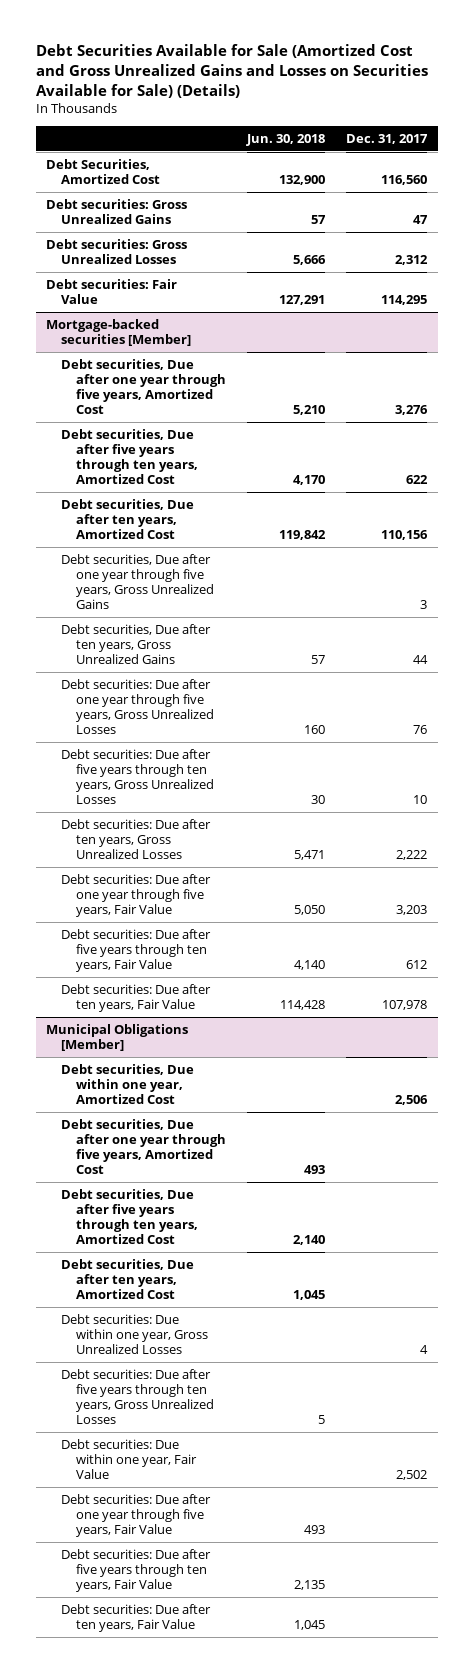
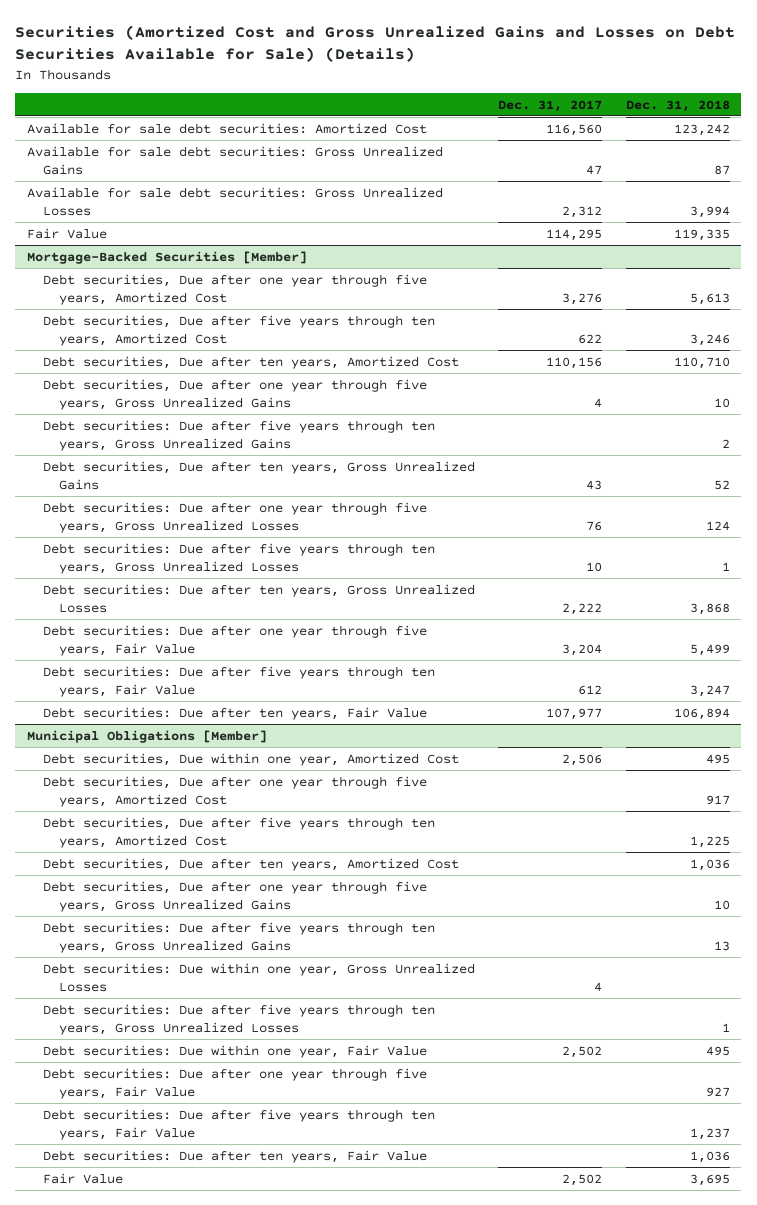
- Debt Securities Available for Sale (Amortized Cost and Gross Unrealized Gains and Losses on Securities Available for Sale) (Details)
+ Securities (Amortized Cost and Gross Unrealized Gains and Losses on Debt Securities Available for Sale) (Details)
- | Jun. 30, 2018 | Dec. 31, 2017
+ | Dec. 31, 2017 | Dec. 31, 2018
- Debt Securities, Amortized Cost | 132,900 | 116,560
- Debt securities: Gross Unrealized Gains | 57 | 47
- Debt securities: Gross Unrealized Losses | 5,666 | 2,312
- Debt securities: Fair Value | 127,291 | 114,295
- Mortgage-backed securities [Member]
+ Available for sale debt securities: Amortized Cost | 116,560 | 123,242
+ Available for sale debt securities: Gross Unrealized Gains | 47 | 87
+ Available for sale debt securities: Gross Unrealized Losses | 2,312 | 3,994
+ Fair Value | 114,295 | 119,335
+ Mortgage-Backed Securities [Member]
- Debt securities, Due after one year through five years, Gross Unrealized Gains | | 3
- Debt securities, Due after ten years, Gross Unrealized Gains | 57 | 44
+ Debt securities, Due after one year through five years, Gross Unrealized Gains | 4 | 10
+ Debt securities: Due after five years through ten years, Gross Unrealized Gains | | 2
+ Debt securities, Due after ten years, Gross Unrealized Gains | 43 | 52
- Debt securities: Due after one year through five years, Fair Value | 5,050 | 3,203
+ Debt securities: Due after one year through five years, Fair Value | 3,204 | 5,499
- Debt securities: Due after ten years, Fair Value | 114,428 | 107,978
+ Debt securities: Due after ten years, Fair Value | 107,977 | 106,894
@ Municipal Obligations [Member]
+ Debt securities, Due after one year through five years, Gross Unrealized Gains | | 10
+ Debt securities: Due after five years through ten years, Gross Unrealized Gains | | 13
+ Fair Value | 2,502 | 3,695

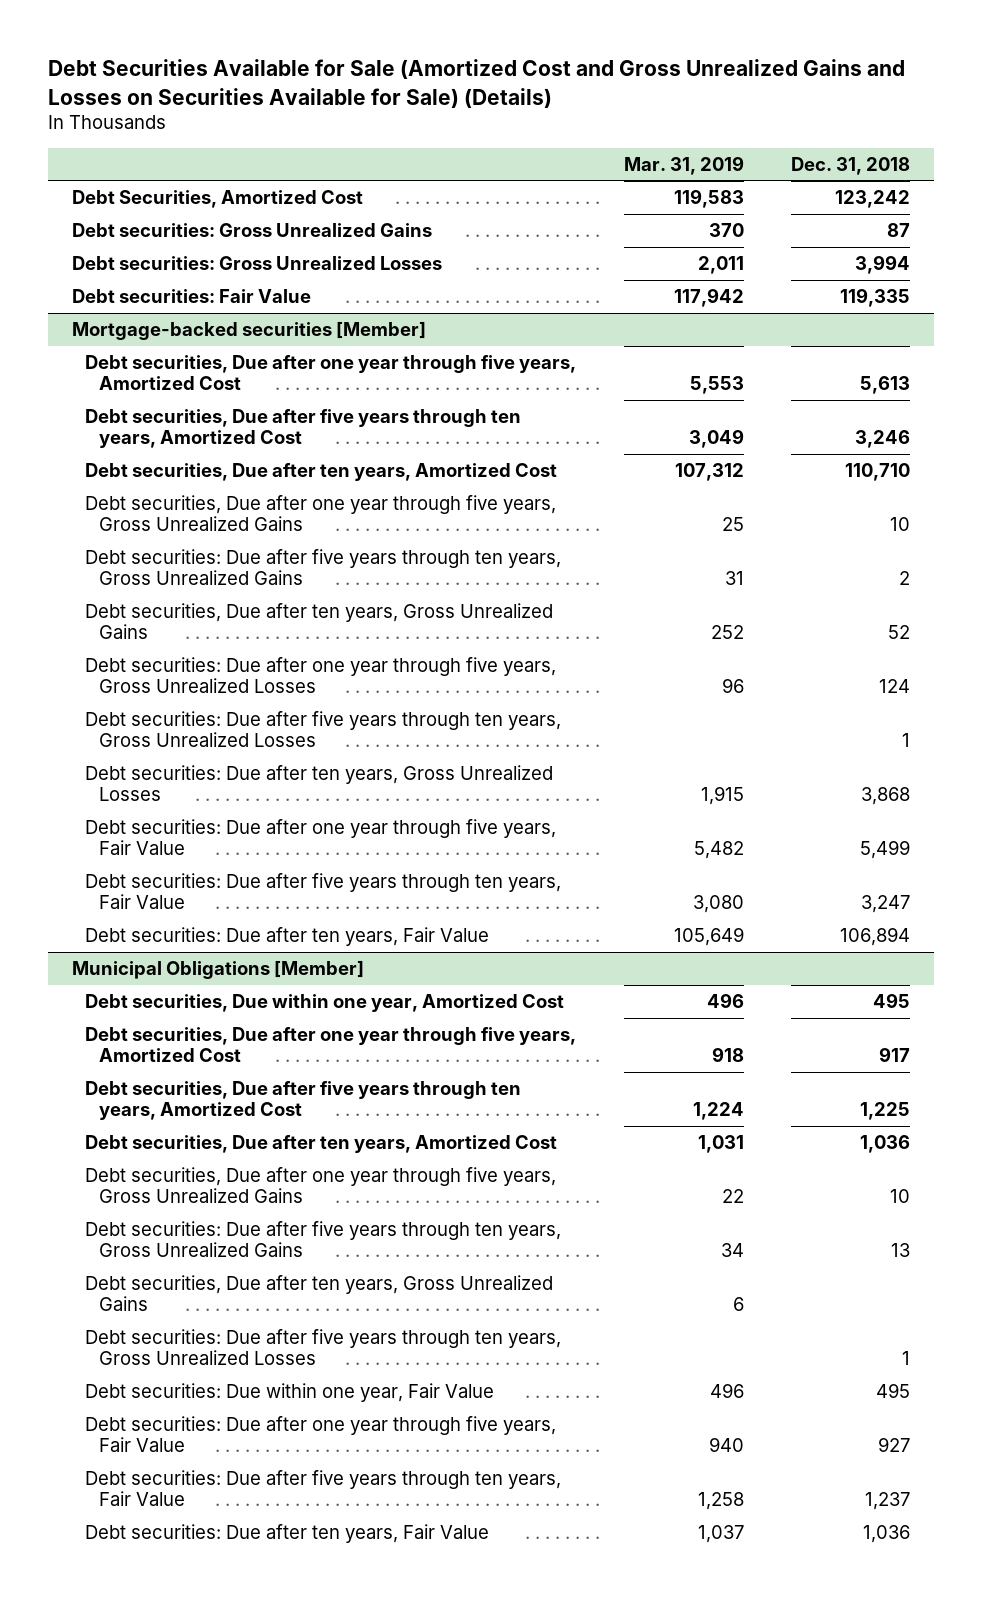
- Securities (Amortized Cost and Gross Unrealized Gains and Losses on Debt Securities Available for Sale) (Details)
+ Debt Securities Available for Sale (Amortized Cost and Gross Unrealized Gains and Losses on Securities Available for Sale) (Details)
- | Dec. 31, 2017 | Dec. 31, 2018
+ | Mar. 31, 2019 | Dec. 31, 2018
- Available for sale debt securities: Amortized Cost | 116,560 | 123,242
- Available for sale debt securities: Gross Unrealized Gains | 47 | 87
- Available for sale debt securities: Gross Unrealized Losses | 2,312 | 3,994
- Fair Value | 114,295 | 119,335
- Mortgage-Backed Securities [Member]
+ Debt Securities, Amortized Cost | 119,583 | 123,242
+ Debt securities: Gross Unrealized Gains | 370 | 87
+ Debt securities: Gross Unrealized Losses | 2,011 | 3,994
+ Debt securities: Fair Value | 117,942 | 119,335
+ Mortgage-backed securities [Member]
@ Municipal Obligations [Member]
- Debt securities: Due within one year, Gross Unrealized Losses | 4 |
+ Debt securities, Due after ten years, Gross Unrealized Gains | 6 |
- Fair Value | 2,502 | 3,695

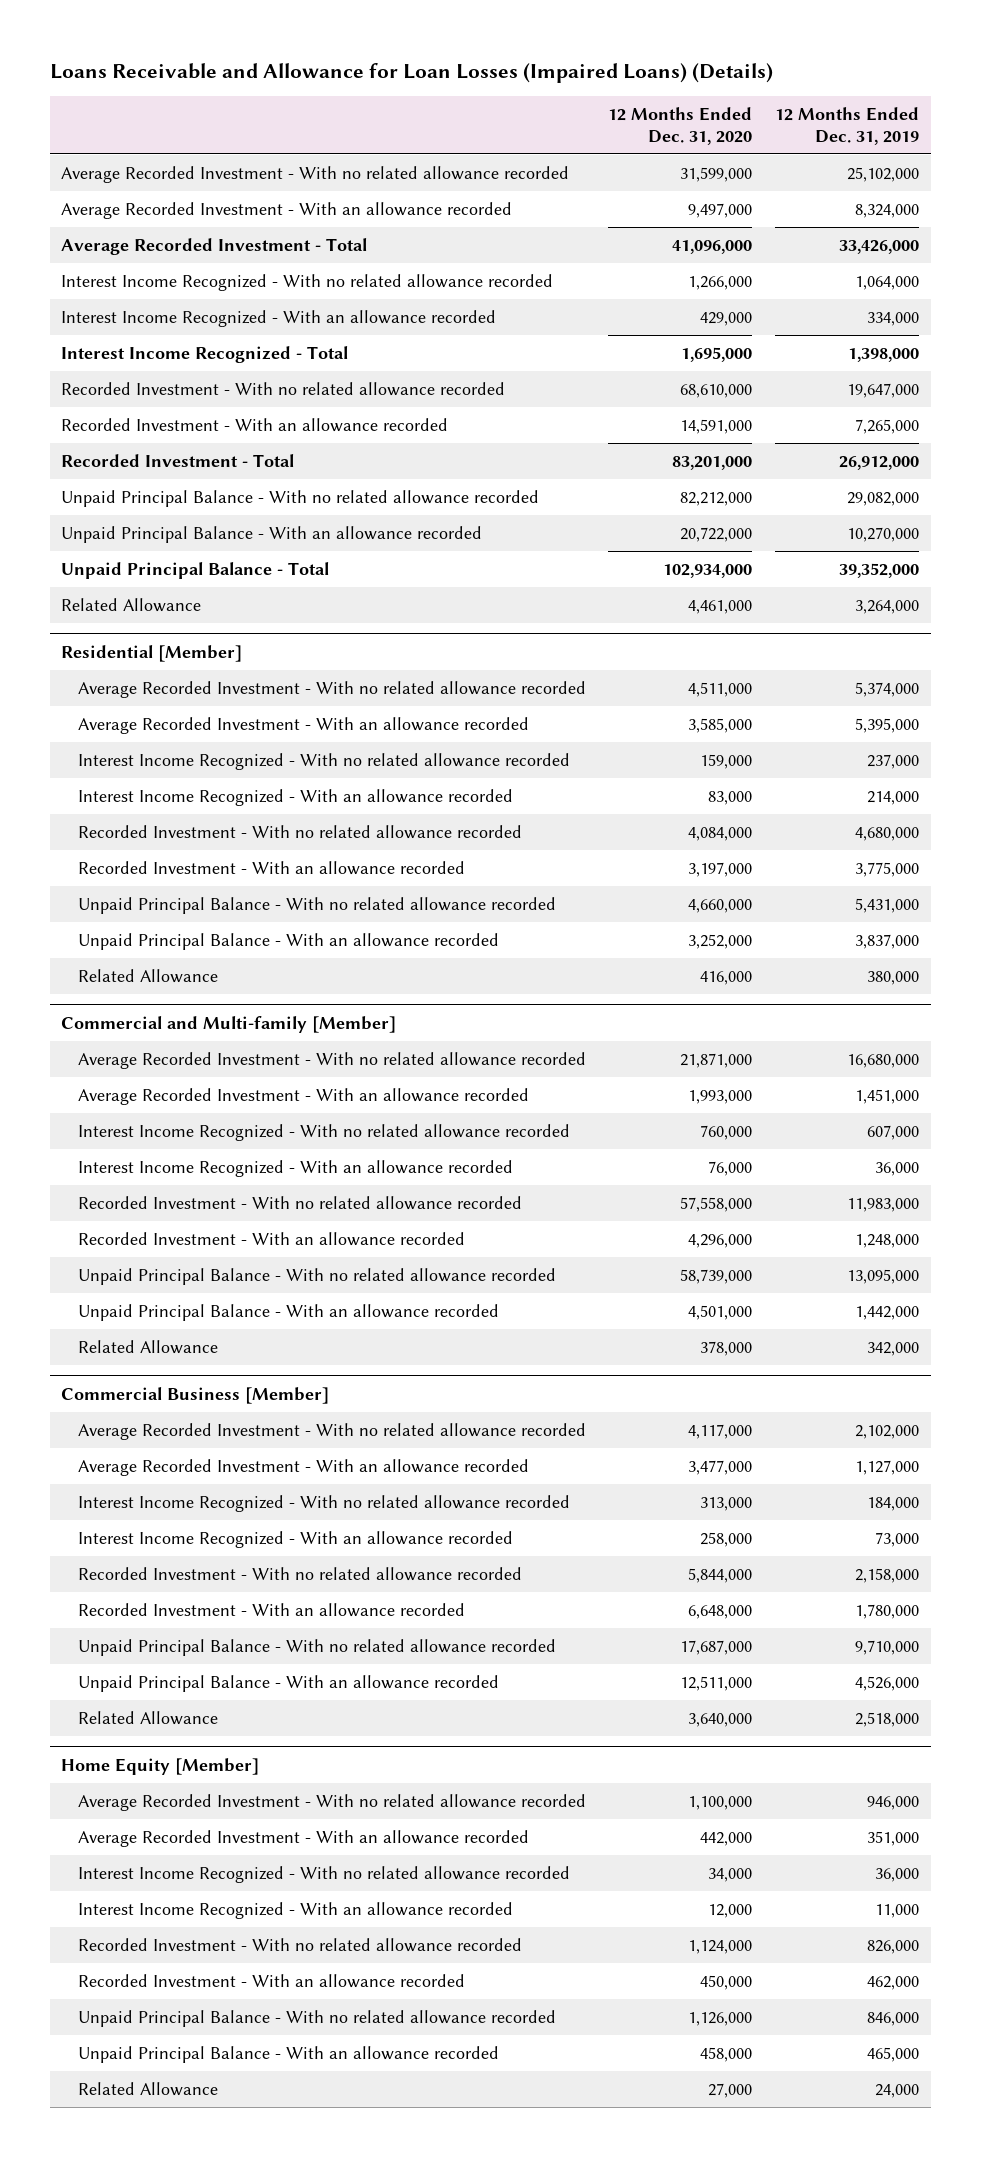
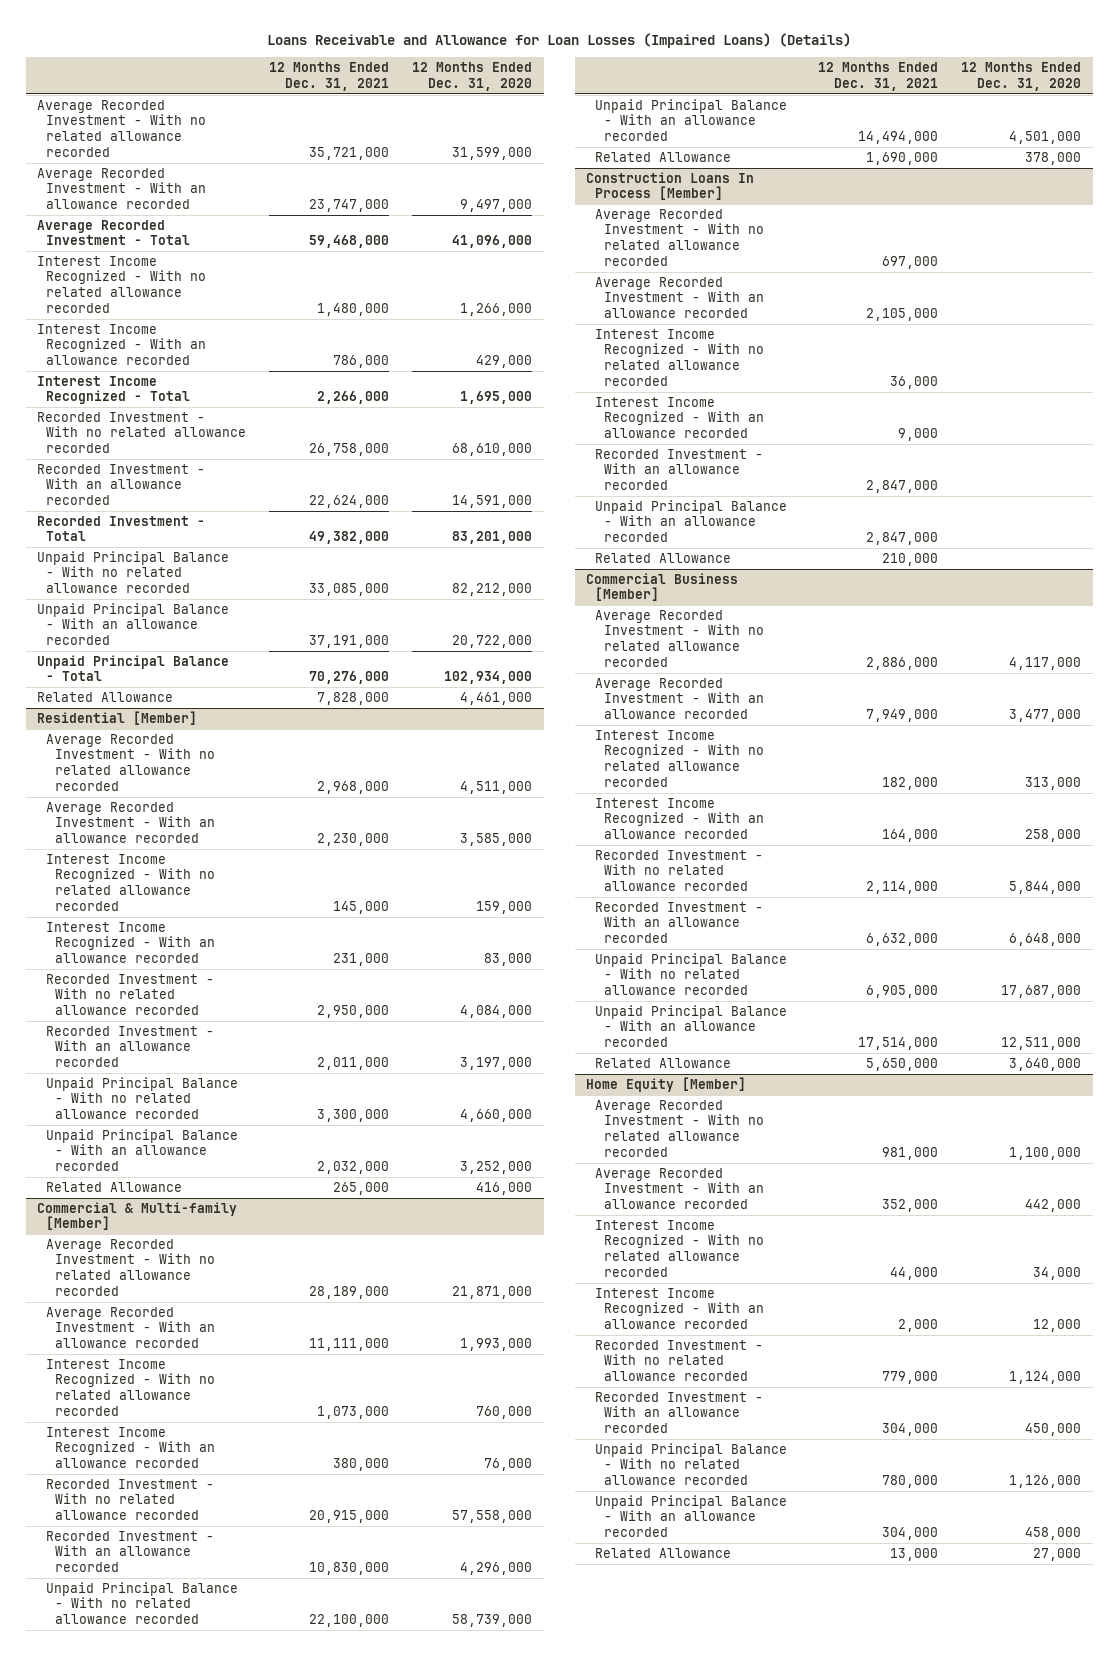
- | 12 Months Ended Dec. 31, 2020 | 12 Months Ended Dec. 31, 2019
+ | 12 Months Ended Dec. 31, 2021 | 12 Months Ended Dec. 31, 2020
- Commercial and Multi-family [Member]
+ Commercial & Multi-family [Member]
+ Construction Loans In Process [Member]
+ Average Recorded Investment - With no related allowance recorded | 697,000 |
+ Average Recorded Investment - With an allowance recorded | 2,105,000 |
+ Interest Income Recognized - With no related allowance recorded | 36,000 |
+ Interest Income Recognized - With an allowance recorded | 9,000 |
+ Recorded Investment - With an allowance recorded | 2,847,000 |
+ Unpaid Principal Balance - With an allowance recorded | 2,847,000 |
+ Related Allowance | 210,000 |

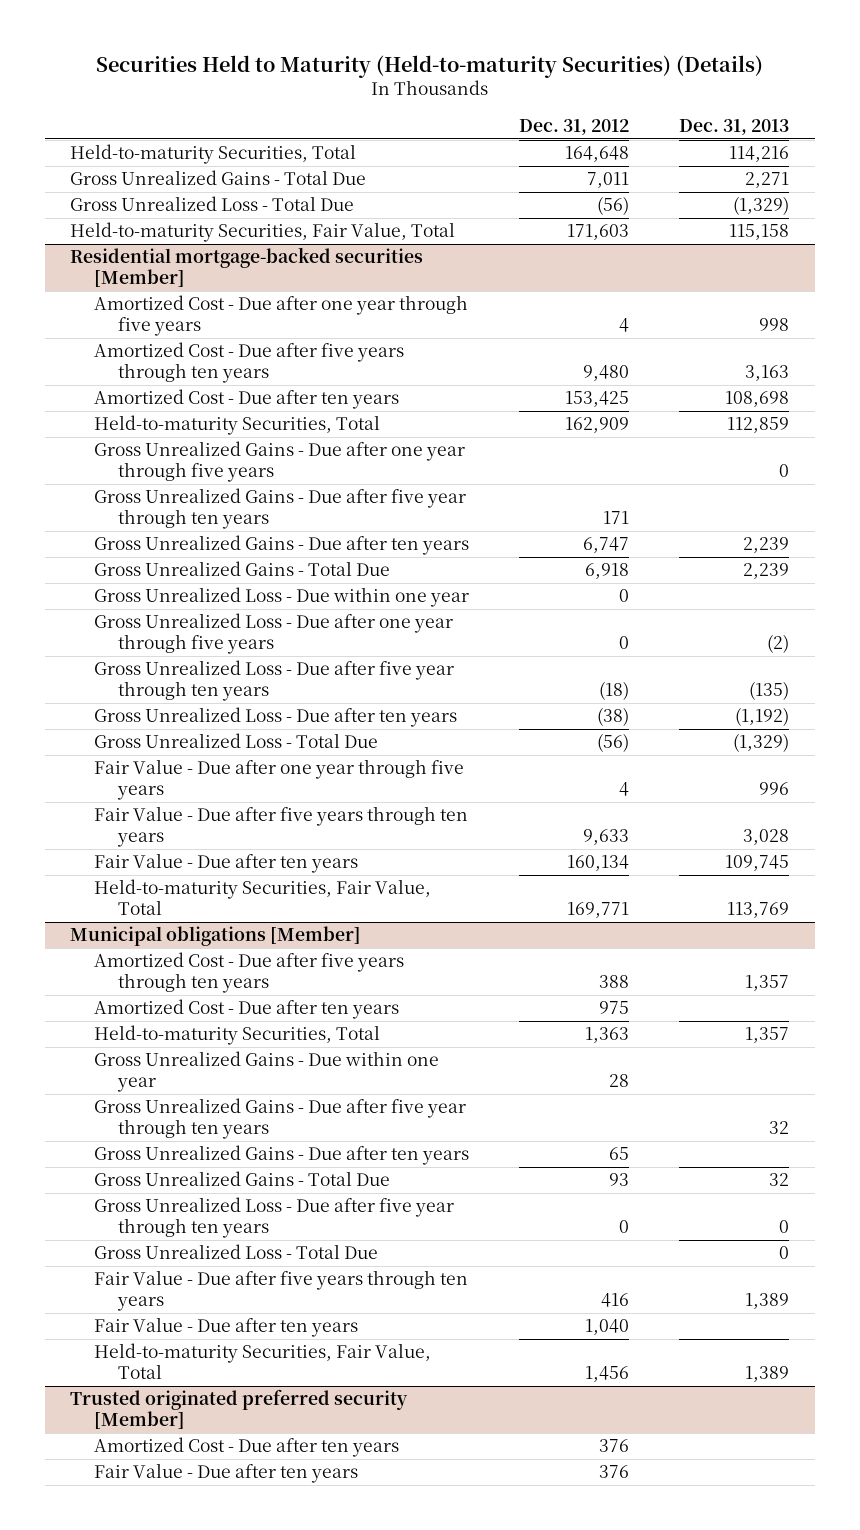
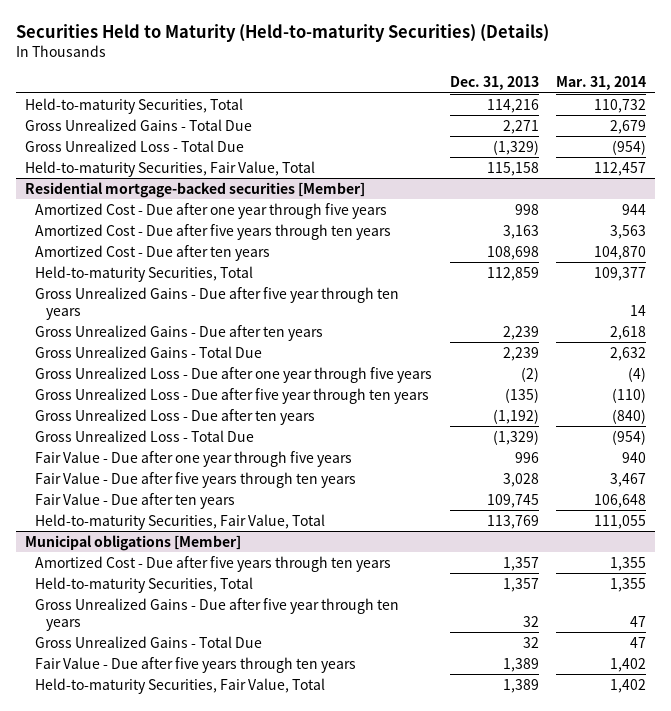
- | Dec. 31, 2012 | Dec. 31, 2013
+ | Dec. 31, 2013 | Mar. 31, 2014
@ Residential mortgage-backed securities [Member]
- Gross Unrealized Gains - Due after one year through five years | | 0
- Gross Unrealized Loss - Due within one year | 0 |
@ Municipal obligations [Member]
- Amortized Cost - Due after ten years | 975 |
- Gross Unrealized Gains - Due within one year | 28 |
- Gross Unrealized Gains - Due after ten years | 65 |
- Gross Unrealized Loss - Due after five year through ten years | 0 | 0
- Gross Unrealized Loss - Total Due | | 0
- Fair Value - Due after ten years | 1,040 |
- Trusted originated preferred security [Member]
- Amortized Cost - Due after ten years | 376 |
- Fair Value - Due after ten years | 376 |

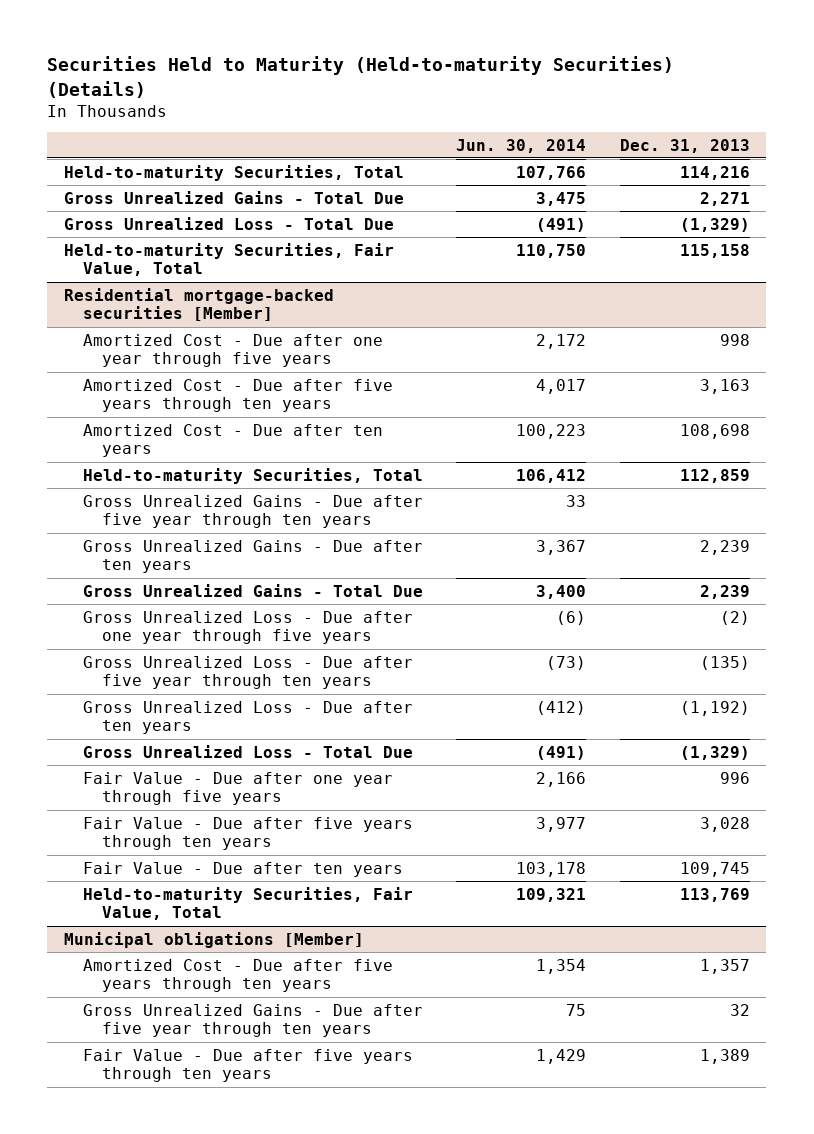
- | Dec. 31, 2013 | Mar. 31, 2014
+ | Jun. 30, 2014 | Dec. 31, 2013
@ Municipal obligations [Member]
- Held-to-maturity Securities, Total | 1,357 | 1,355
- Gross Unrealized Gains - Total Due | 32 | 47
- Held-to-maturity Securities, Fair Value, Total | 1,389 | 1,402

